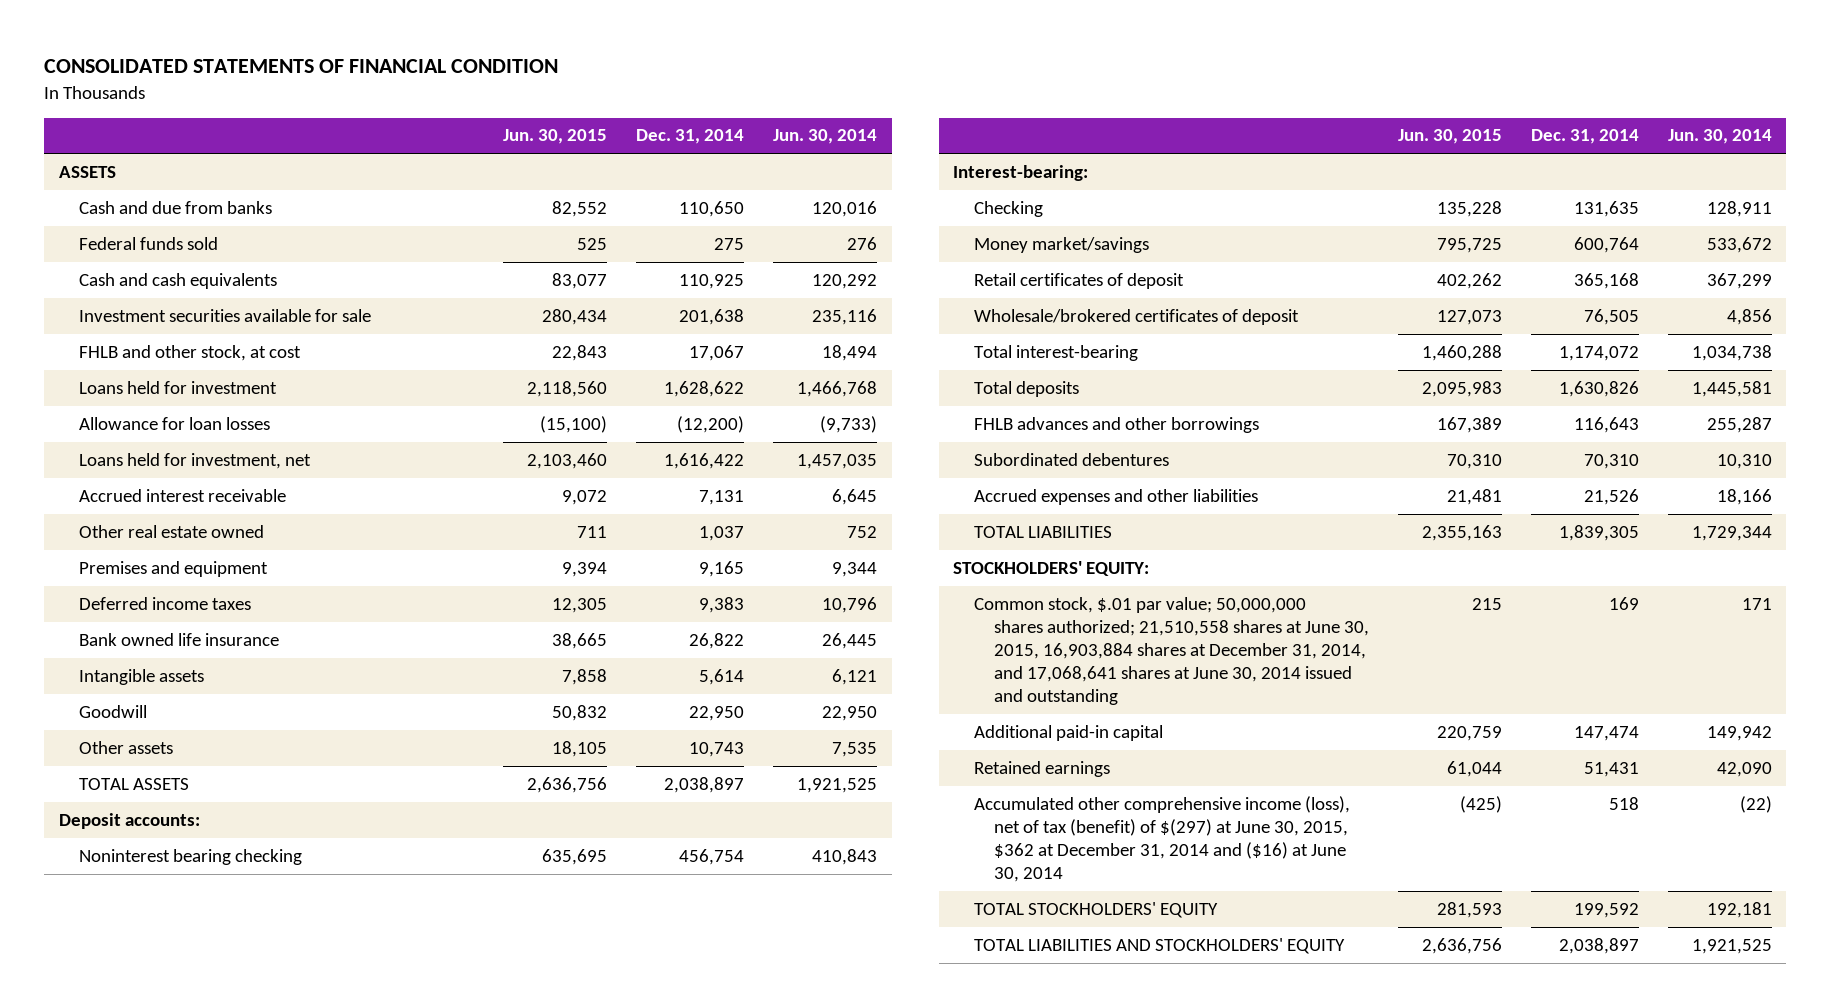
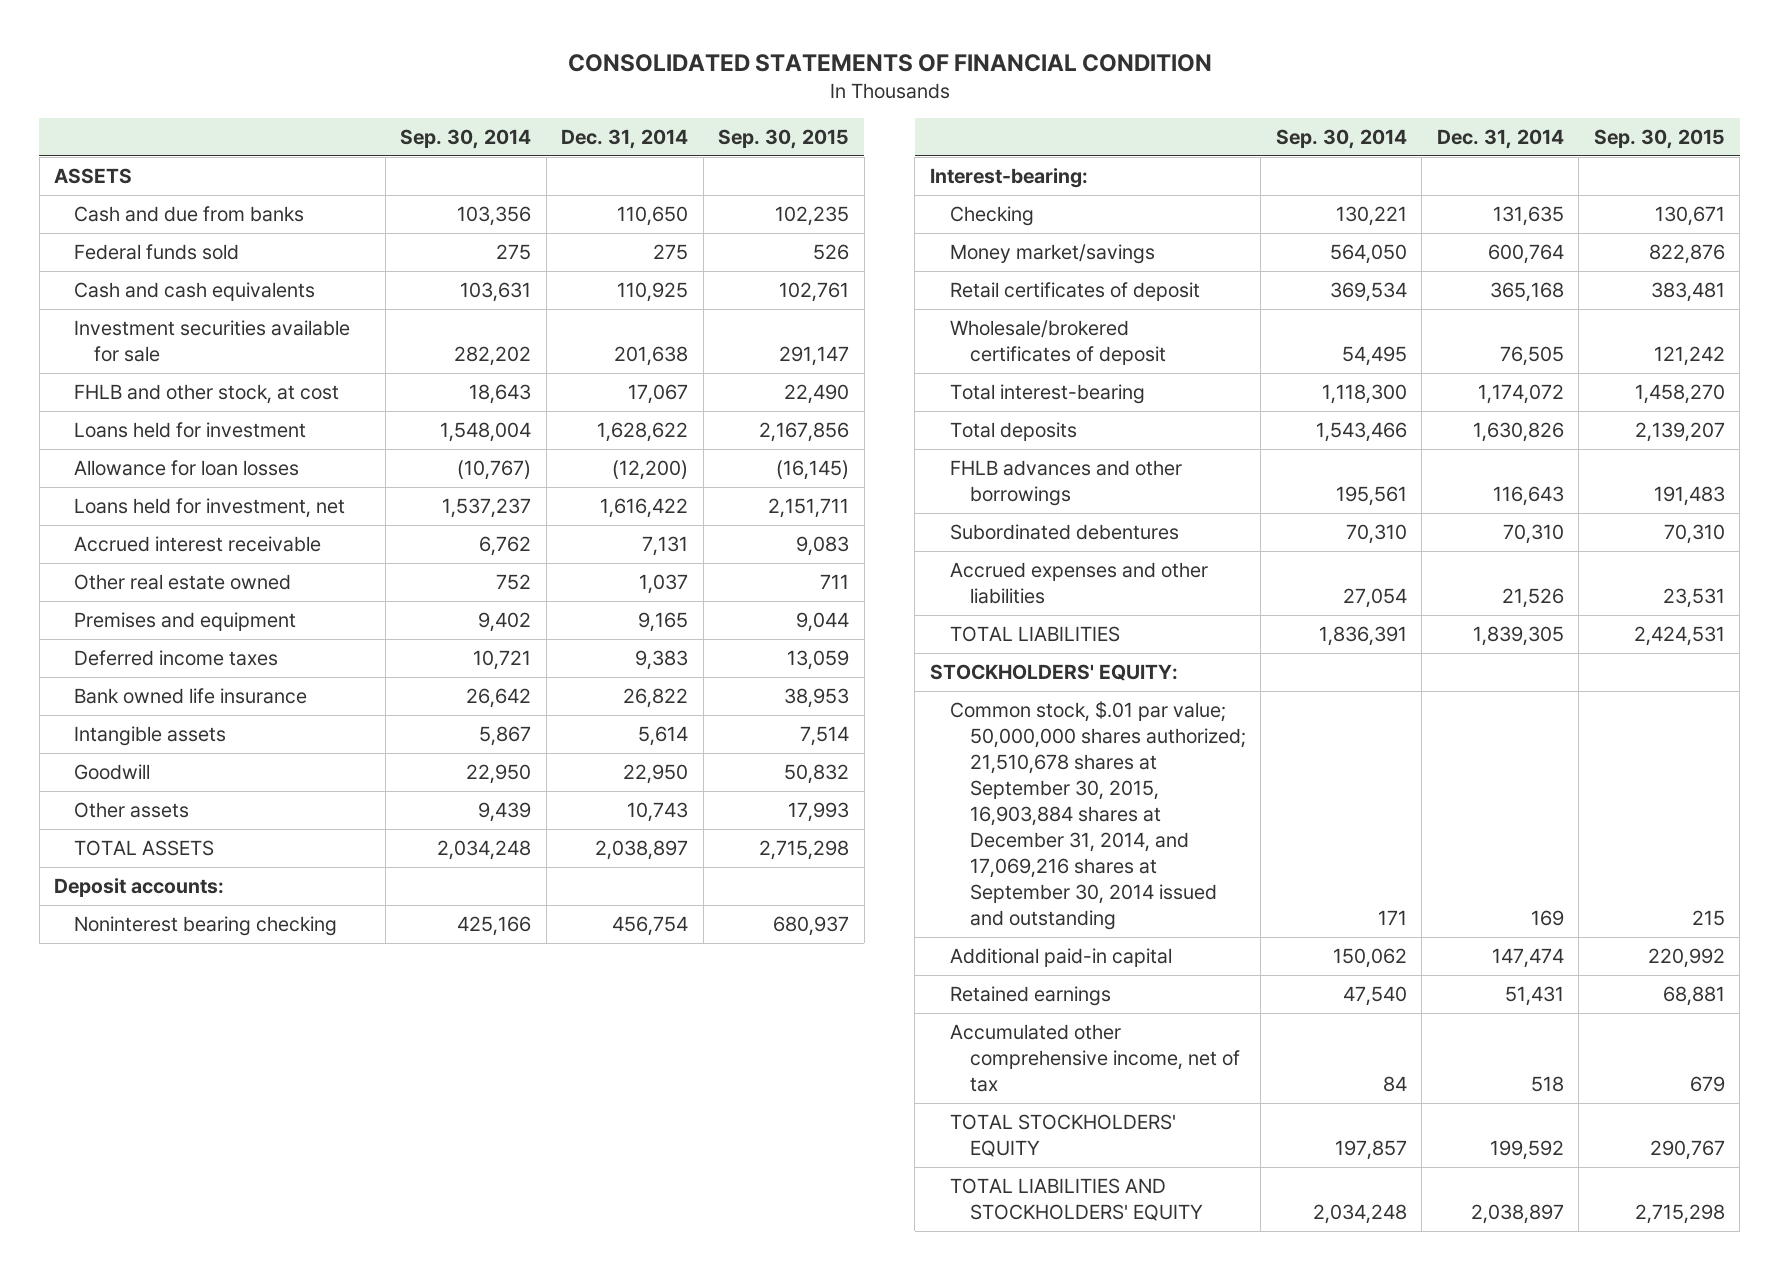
- | Jun. 30, 2015 | Dec. 31, 2014 | Jun. 30, 2014
+ | Sep. 30, 2014 | Dec. 31, 2014 | Sep. 30, 2015
- Common stock, $.01 par value; 50,000,000 shares authorized; 21,510,558 shares at June 30, 2015, 16,903,884 shares at December 31, 2014, and 17,068,641 shares at June 30, 2014 issued and outstanding | 215 | 169 | 171
+ Common stock, $.01 par value; 50,000,000 shares authorized; 21,510,678 shares at September 30, 2015, 16,903,884 shares at December 31, 2014, and 17,069,216 shares at September 30, 2014 issued and outstanding | 171 | 169 | 215
- Accumulated other comprehensive income (loss), net of tax (benefit) of $(297) at June 30, 2015, $362 at December 31, 2014 and ($16) at June 30, 2014 | (425) | 518 | (22)
+ Accumulated other comprehensive income, net of tax | 84 | 518 | 679

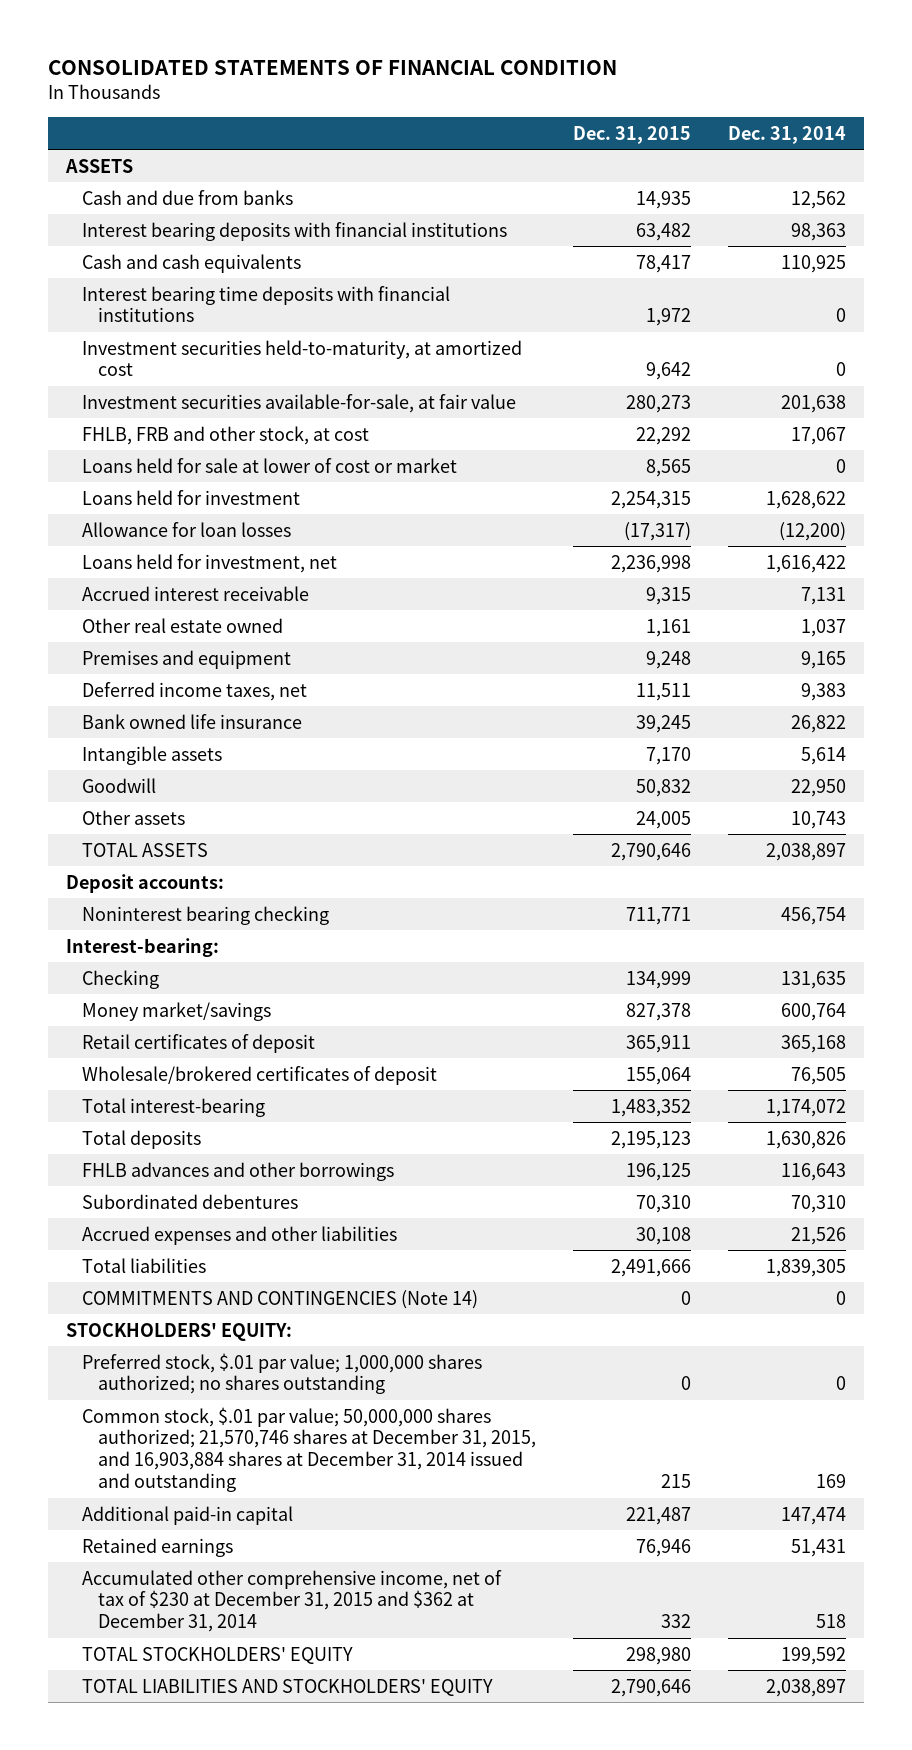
- | Sep. 30, 2014 | Dec. 31, 2014 | Sep. 30, 2015
+ | Dec. 31, 2015 | Dec. 31, 2014
- Cash and due from banks | 103,356 | 110,650 | 102,235
- Federal funds sold | 275 | 275 | 526
+ Cash and due from banks | 14,935 | 12,562
+ Interest bearing deposits with financial institutions | 63,482 | 98,363
- Investment securities available for sale | 282,202 | 201,638 | 291,147
- FHLB and other stock, at cost | 18,643 | 17,067 | 22,490
+ Interest bearing time deposits with financial institutions | 1,972 | 0
+ Investment securities held-to-maturity, at amortized cost | 9,642 | 0
+ Investment securities available-for-sale, at fair value | 280,273 | 201,638
+ FHLB, FRB and other stock, at cost | 22,292 | 17,067
+ Loans held for sale at lower of cost or market | 8,565 | 0
- Deferred income taxes | 10,721 | 9,383 | 13,059
+ Deferred income taxes, net | 11,511 | 9,383
- TOTAL LIABILITIES | 1,836,391 | 1,839,305 | 2,424,531
+ Total liabilities | 2,491,666 | 1,839,305
+ COMMITMENTS AND CONTINGENCIES (Note 14) | 0 | 0
- Common stock, $.01 par value; 50,000,000 shares authorized; 21,510,678 shares at September 30, 2015, 16,903,884 shares at December 31, 2014, and 17,069,216 shares at September 30, 2014 issued and outstanding | 171 | 169 | 215
+ Preferred stock, $.01 par value; 1,000,000 shares authorized; no shares outstanding | 0 | 0
+ Common stock, $.01 par value; 50,000,000 shares authorized; 21,570,746 shares at December 31, 2015, and 16,903,884 shares at December 31, 2014 issued and outstanding | 215 | 169
- Accumulated other comprehensive income, net of tax | 84 | 518 | 679
+ Accumulated other comprehensive income, net of tax of $230 at December 31, 2015 and $362 at December 31, 2014 | 332 | 518

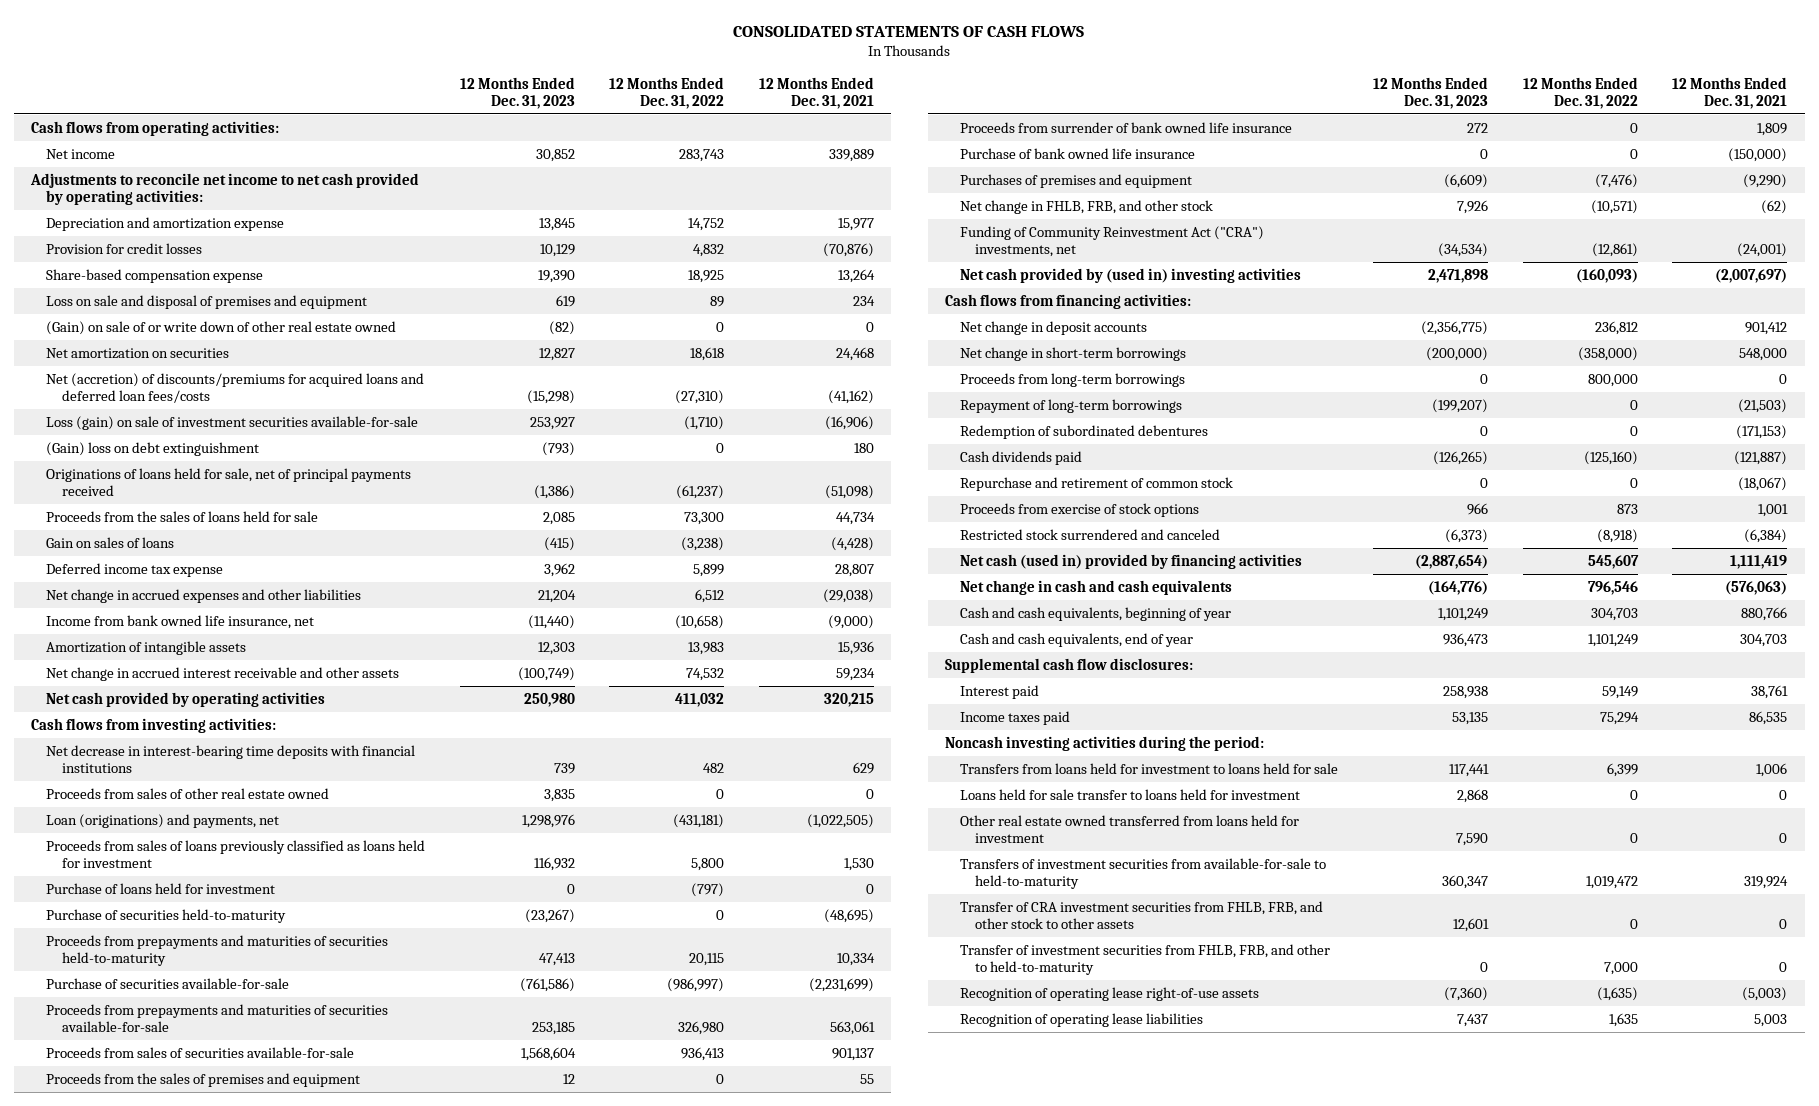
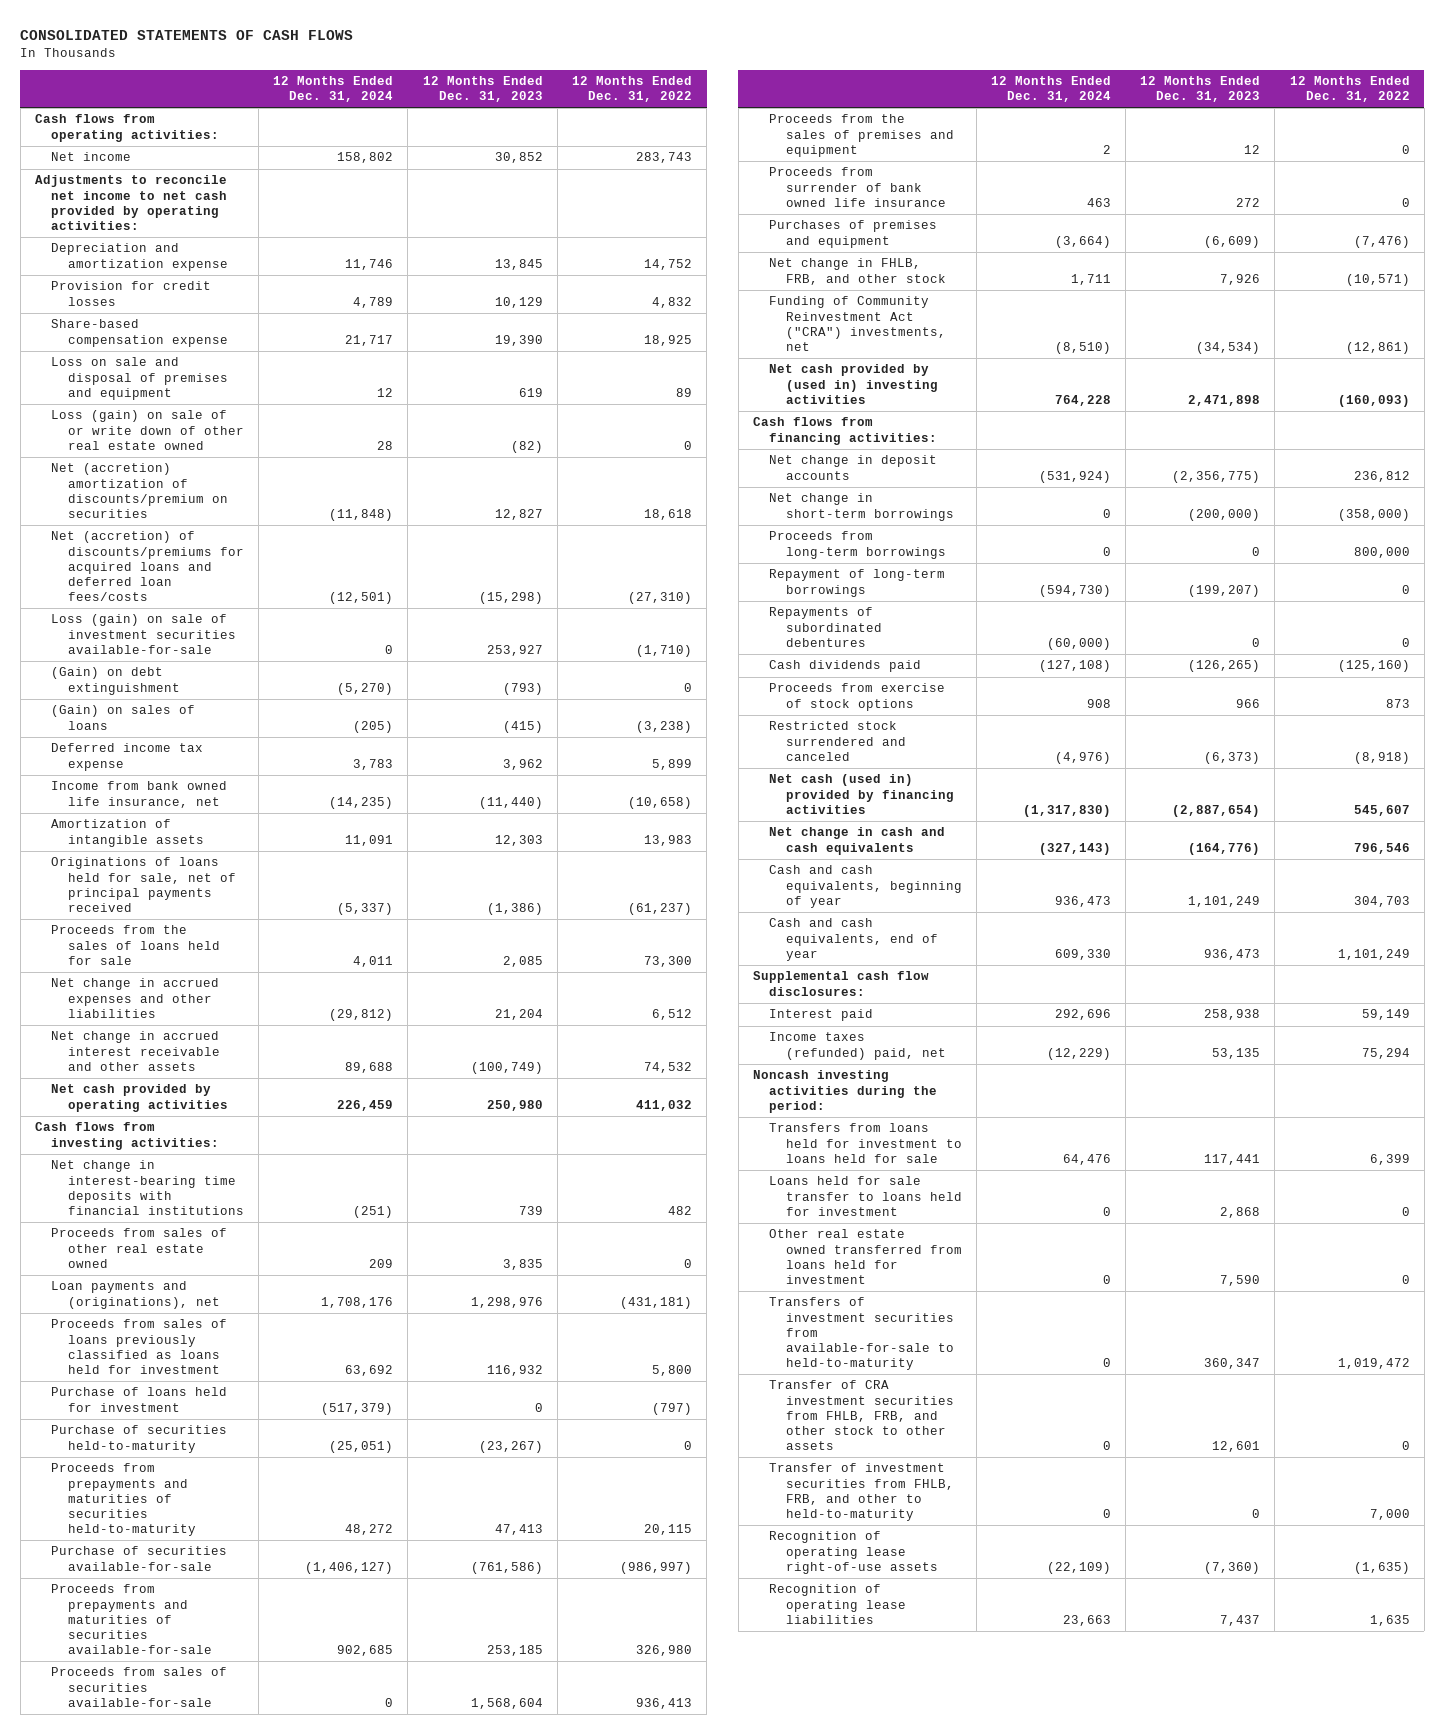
- | 12 Months Ended Dec. 31, 2023 | 12 Months Ended Dec. 31, 2022 | 12 Months Ended Dec. 31, 2021
+ | 12 Months Ended Dec. 31, 2024 | 12 Months Ended Dec. 31, 2023 | 12 Months Ended Dec. 31, 2022
- (Gain) on sale of or write down of other real estate owned | (82) | 0 | 0
- Net amortization on securities | 12,827 | 18,618 | 24,468
+ Loss (gain) on sale of or write down of other real estate owned | 28 | (82) | 0
+ Net (accretion) amortization of discounts/premium on securities | (11,848) | 12,827 | 18,618
- (Gain) loss on debt extinguishment | (793) | 0 | 180
- Gain on sales of loans | (415) | (3,238) | (4,428)
+ (Gain) on debt extinguishment | (5,270) | (793) | 0
+ (Gain) on sales of loans | (205) | (415) | (3,238)
moved down: Originations of loans held for sale, net of principal payments received | (5,337) | (1,386) | (61,237)
moved down: Proceeds from the sales of loans held for sale | 4,011 | 2,085 | 73,300
moved down: Net change in accrued expenses and other liabilities | (29,812) | 21,204 | 6,512
- Net decrease in interest-bearing time deposits with financial institutions | 739 | 482 | 629
+ Net change in interest-bearing time deposits with financial institutions | (251) | 739 | 482
- Loan (originations) and payments, net | 1,298,976 | (431,181) | (1,022,505)
+ Loan payments and (originations), net | 1,708,176 | 1,298,976 | (431,181)
- Purchase of bank owned life insurance | 0 | 0 | (150,000)
- Redemption of subordinated debentures | 0 | 0 | (171,153)
+ Repayments of subordinated debentures | (60,000) | 0 | 0
- Repurchase and retirement of common stock | 0 | 0 | (18,067)
- Income taxes paid | 53,135 | 75,294 | 86,535
+ Income taxes (refunded) paid, net | (12,229) | 53,135 | 75,294

